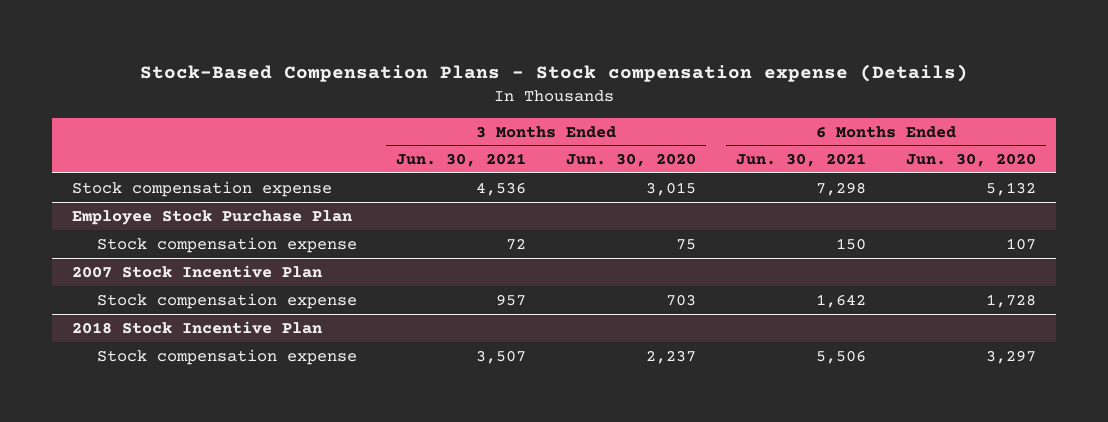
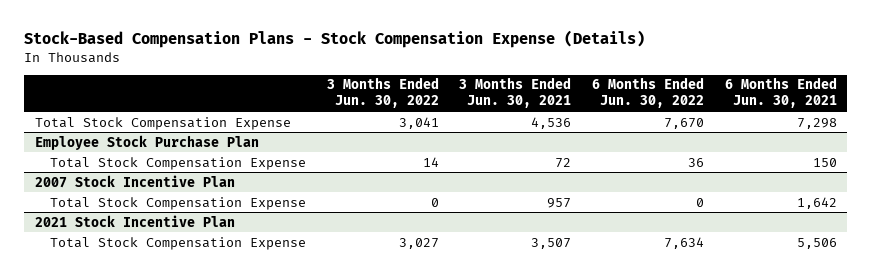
- Stock-Based Compensation Plans - Stock compensation expense (Details)
+ Stock-Based Compensation Plans - Stock Compensation Expense (Details)
- | 3 Months Ended Jun. 30, 2021 | 3 Months Ended Jun. 30, 2020 | 6 Months Ended Jun. 30, 2021 | 6 Months Ended Jun. 30, 2020
+ | 3 Months Ended Jun. 30, 2022 | 3 Months Ended Jun. 30, 2021 | 6 Months Ended Jun. 30, 2022 | 6 Months Ended Jun. 30, 2021
- Stock compensation expense | 4,536 | 3,015 | 7,298 | 5,132
+ Total Stock Compensation Expense | 3,041 | 4,536 | 7,670 | 7,298
@ Employee Stock Purchase Plan
- Stock compensation expense | 72 | 75 | 150 | 107
+ Total Stock Compensation Expense | 14 | 72 | 36 | 150
@ 2007 Stock Incentive Plan
- Stock compensation expense | 957 | 703 | 1,642 | 1,728
- 2018 Stock Incentive Plan
- Stock compensation expense | 3,507 | 2,237 | 5,506 | 3,297
@ 2007 Stock Incentive Plan
+ Total Stock Compensation Expense | 0 | 957 | 0 | 1,642
+ 2021 Stock Incentive Plan
+ Total Stock Compensation Expense | 3,027 | 3,507 | 7,634 | 5,506

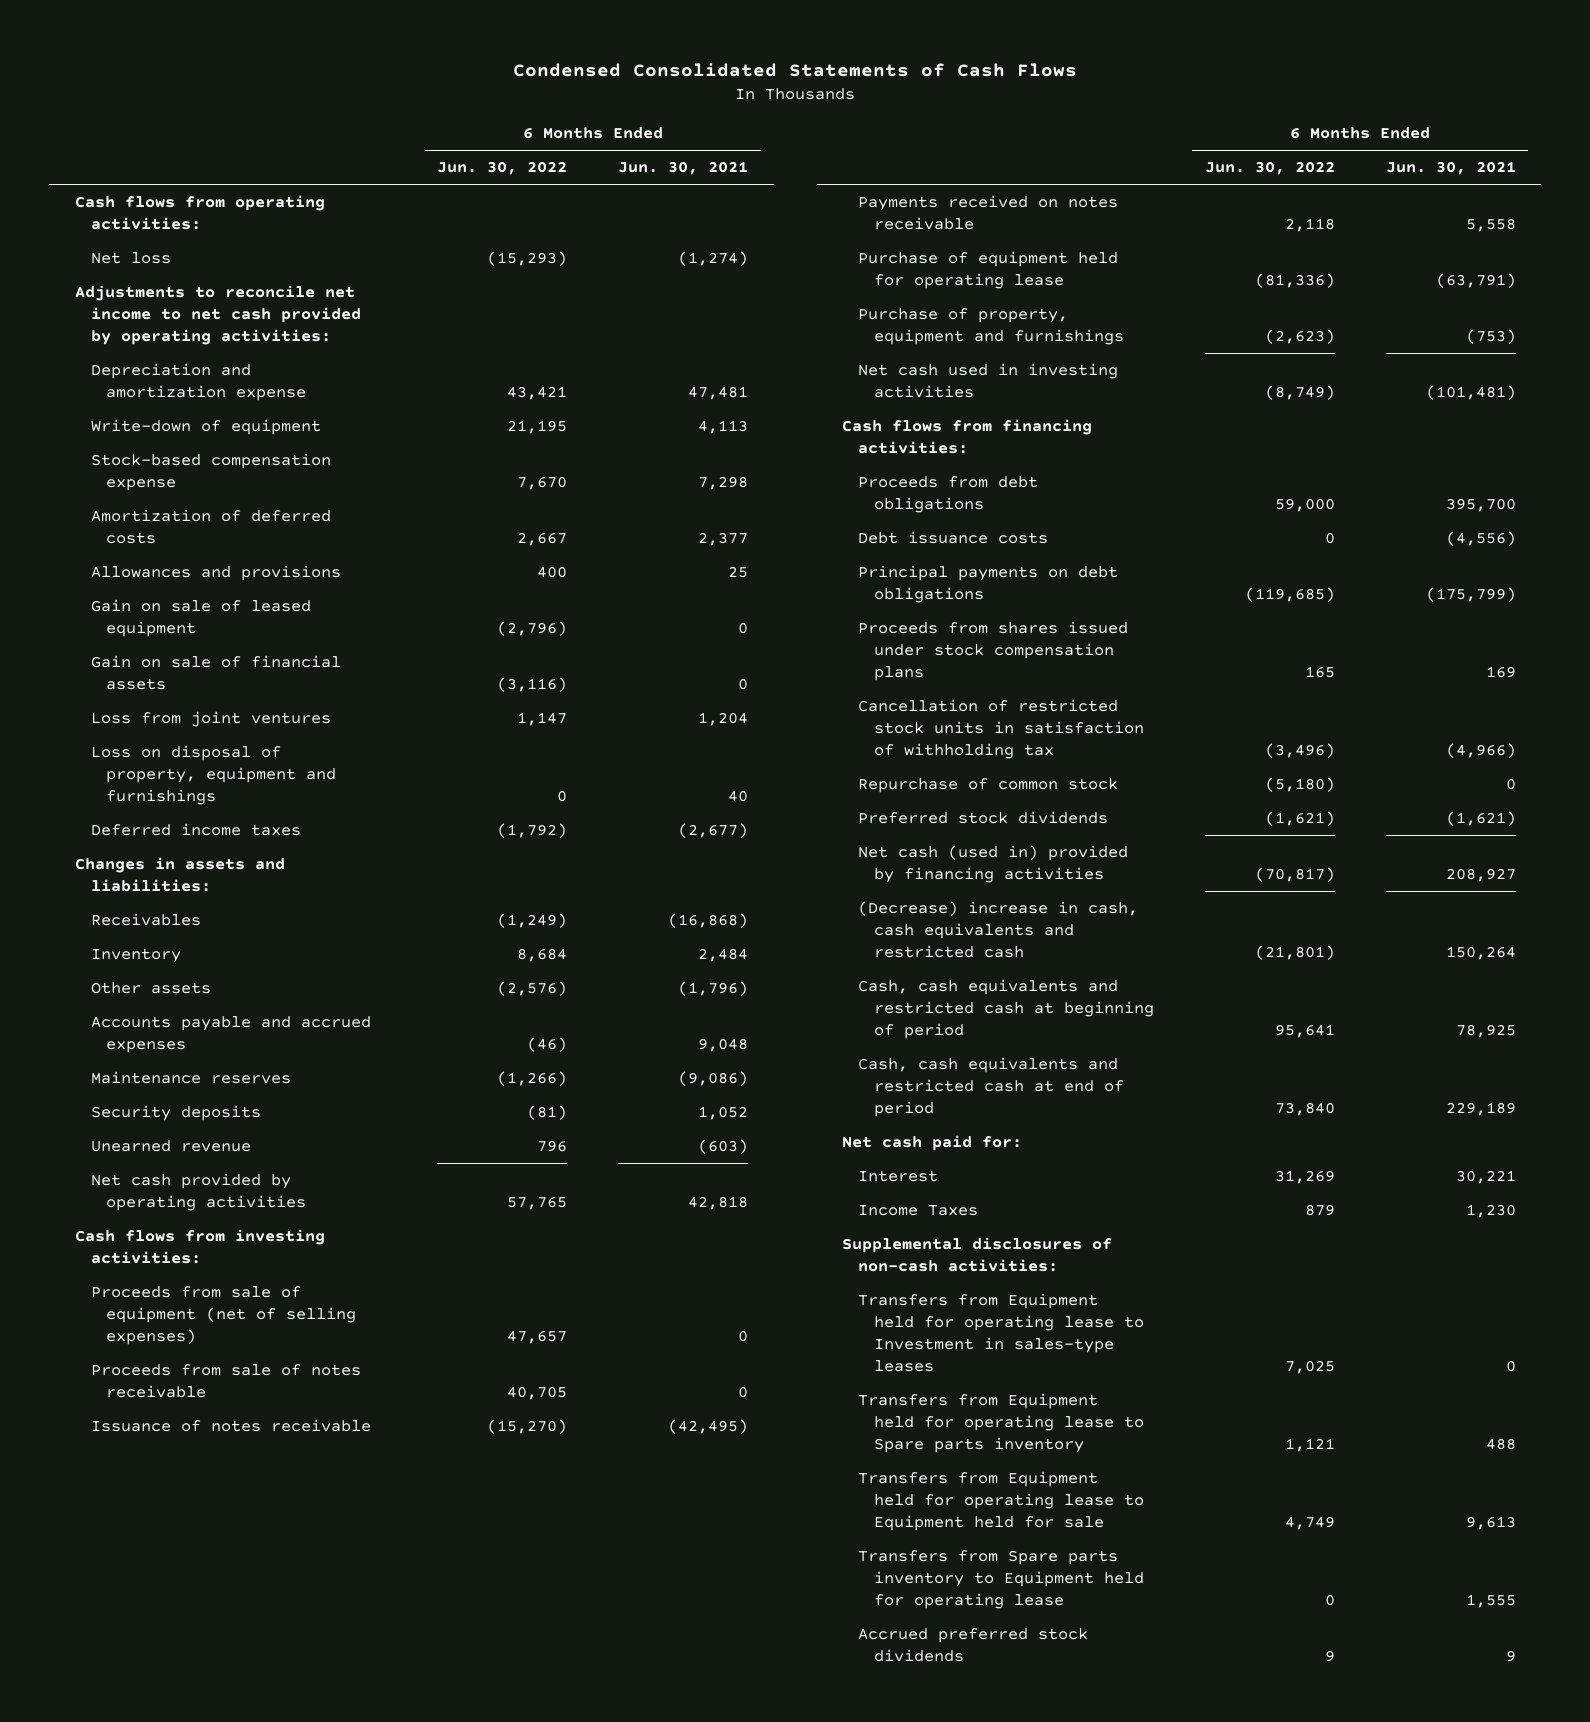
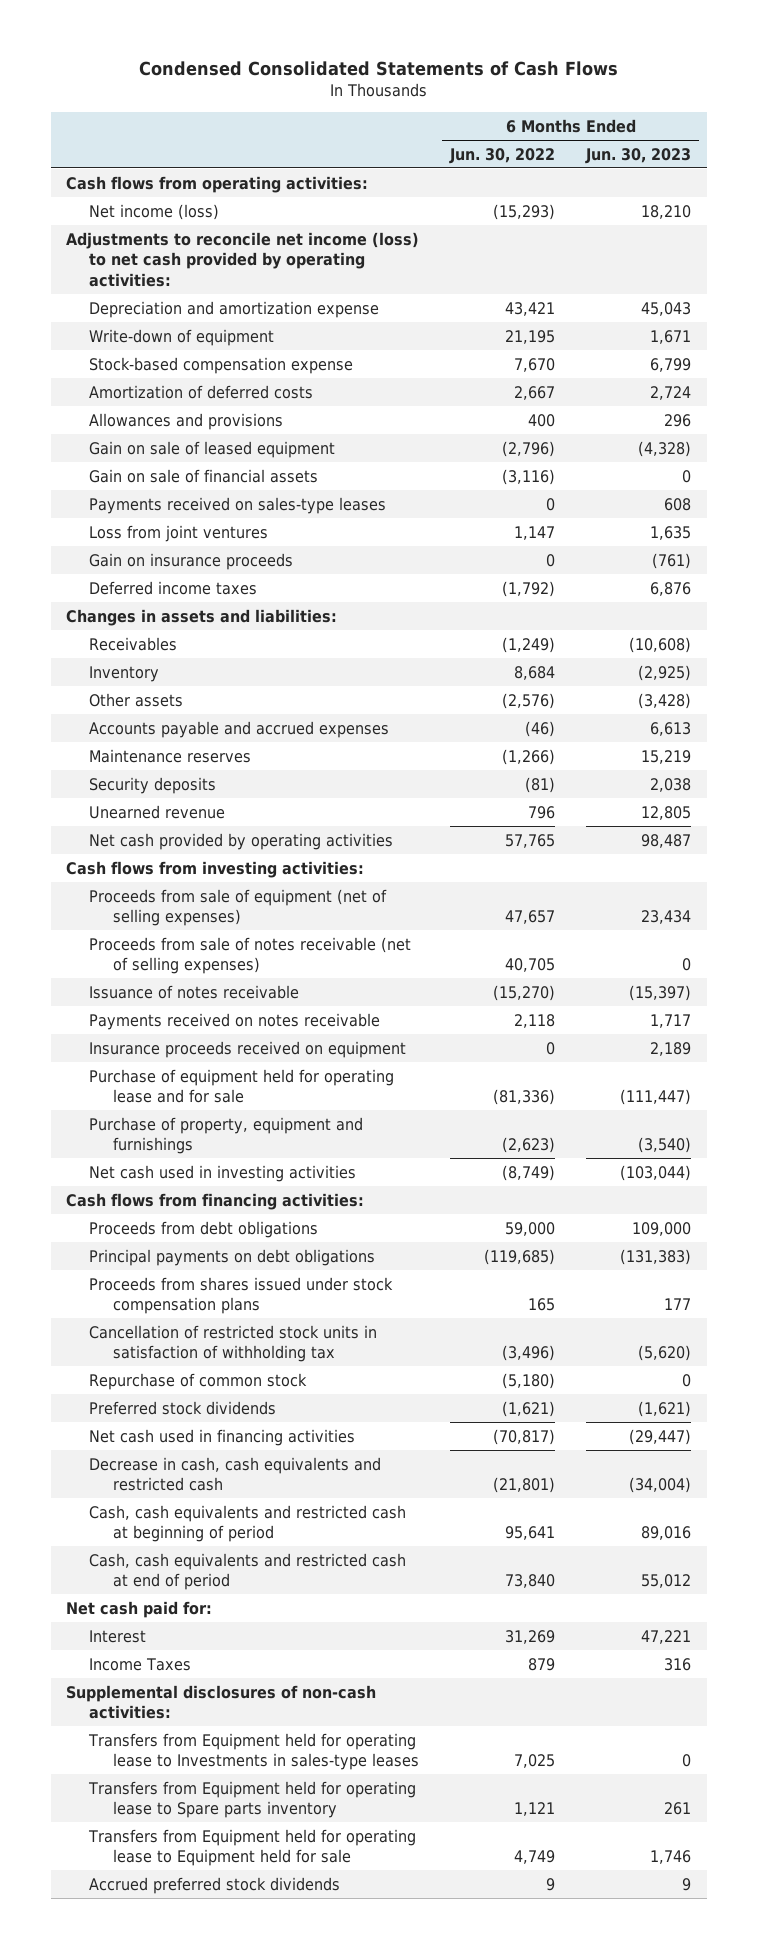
- | 6 Months Ended Jun. 30, 2022 | 6 Months Ended Jun. 30, 2021
+ | 6 Months Ended Jun. 30, 2022 | 6 Months Ended Jun. 30, 2023
- Net loss | (15,293) | (1,274)
- Adjustments to reconcile net income to net cash provided by operating activities:
+ Net income (loss) | (15,293) | 18,210
+ Adjustments to reconcile net income (loss) to net cash provided by operating activities:
+ Payments received on sales-type leases | 0 | 608
- Loss on disposal of property, equipment and furnishings | 0 | 40
+ Gain on insurance proceeds | 0 | (761)
- Proceeds from sale of notes receivable | 40,705 | 0
+ Proceeds from sale of notes receivable (net of selling expenses) | 40,705 | 0
- Purchase of equipment held for operating lease | (81,336) | (63,791)
+ Insurance proceeds received on equipment | 0 | 2,189
+ Purchase of equipment held for operating lease and for sale | (81,336) | (111,447)
- Debt issuance costs | 0 | (4,556)
- Net cash (used in) provided by financing activities | (70,817) | 208,927
- (Decrease) increase in cash, cash equivalents and restricted cash | (21,801) | 150,264
+ Net cash used in financing activities | (70,817) | (29,447)
+ Decrease in cash, cash equivalents and restricted cash | (21,801) | (34,004)
- Transfers from Equipment held for operating lease to Investment in sales-type leases | 7,025 | 0
+ Transfers from Equipment held for operating lease to Investments in sales-type leases | 7,025 | 0
- Transfers from Spare parts inventory to Equipment held for operating lease | 0 | 1,555

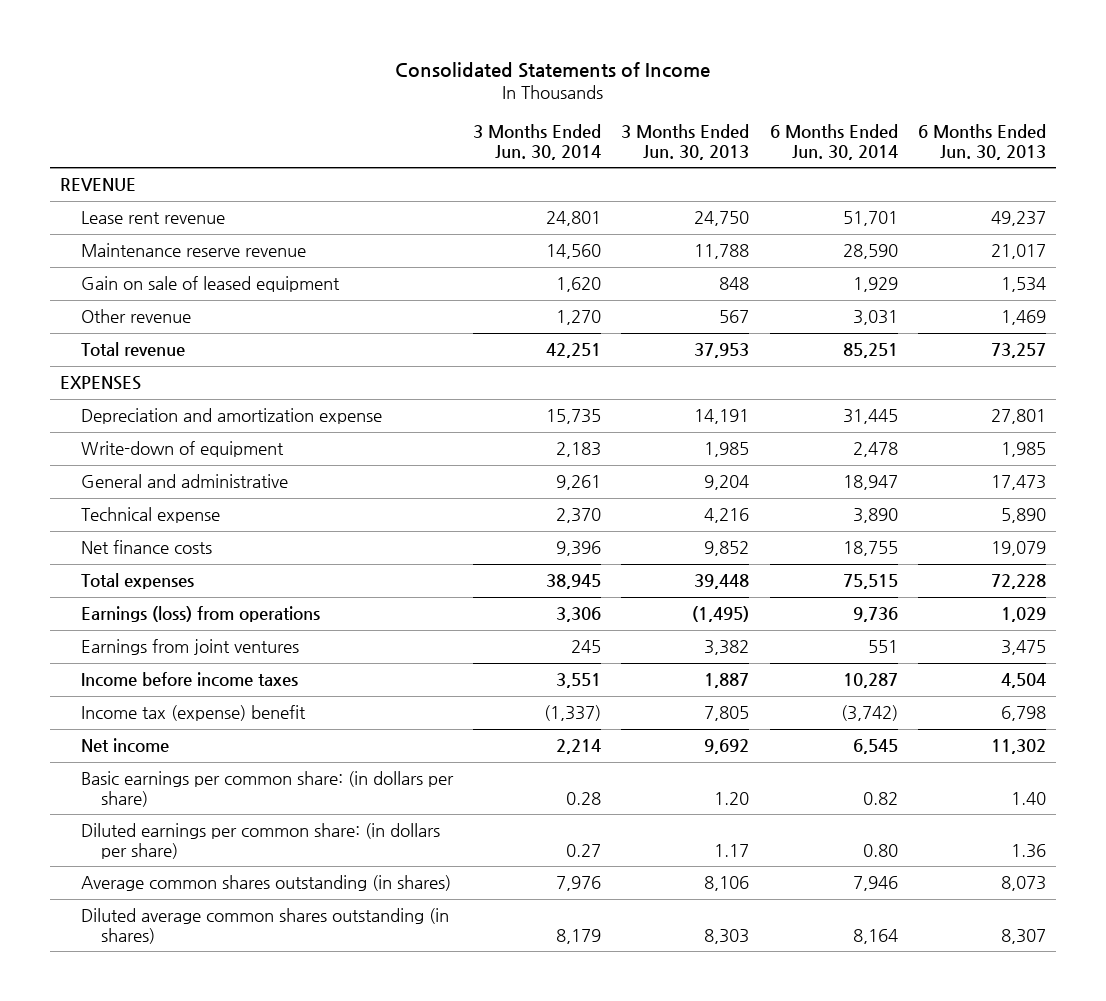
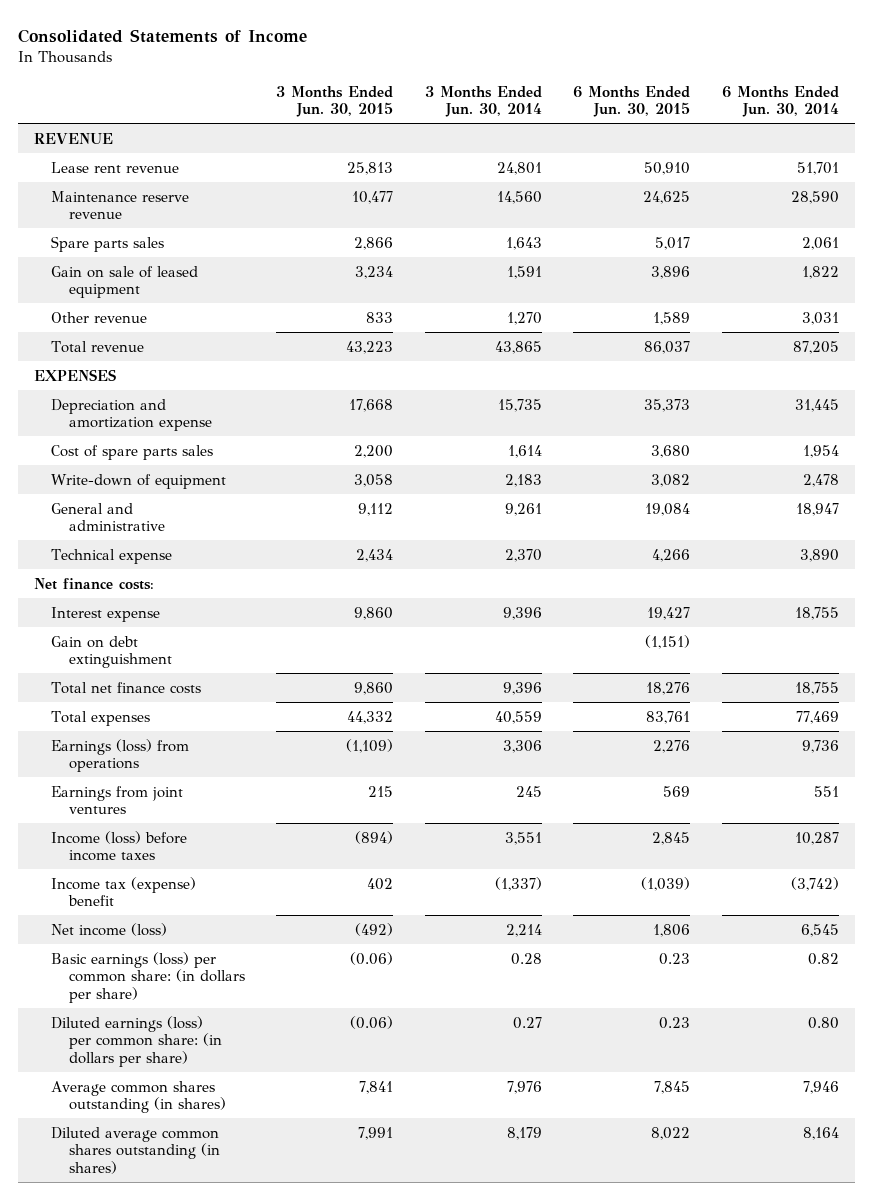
- | 3 Months Ended Jun. 30, 2014 | 3 Months Ended Jun. 30, 2013 | 6 Months Ended Jun. 30, 2014 | 6 Months Ended Jun. 30, 2013
+ | 3 Months Ended Jun. 30, 2015 | 3 Months Ended Jun. 30, 2014 | 6 Months Ended Jun. 30, 2015 | 6 Months Ended Jun. 30, 2014
- Gain on sale of leased equipment | 1,620 | 848 | 1,929 | 1,534
+ Spare parts sales | 2,866 | 1,643 | 5,017 | 2,061
+ Gain on sale of leased equipment | 3,234 | 1,591 | 3,896 | 1,822
- Total revenue | 42,251 | 37,953 | 85,251 | 73,257
+ Total revenue | 43,223 | 43,865 | 86,037 | 87,205
+ Cost of spare parts sales | 2,200 | 1,614 | 3,680 | 1,954
- Net finance costs | 9,396 | 9,852 | 18,755 | 19,079
- Total expenses | 38,945 | 39,448 | 75,515 | 72,228
+ Net finance costs:
+ Interest expense | 9,860 | 9,396 | 19,427 | 18,755
+ Gain on debt extinguishment | | | (1,151) |
+ Total net finance costs | 9,860 | 9,396 | 18,276 | 18,755
+ Total expenses | 44,332 | 40,559 | 83,761 | 77,469
- Income before income taxes | 3,551 | 1,887 | 10,287 | 4,504
+ Income (loss) before income taxes | (894) | 3,551 | 2,845 | 10,287
- Net income | 2,214 | 9,692 | 6,545 | 11,302
- Basic earnings per common share: (in dollars per share) | 0.28 | 1.20 | 0.82 | 1.40
- Diluted earnings per common share: (in dollars per share) | 0.27 | 1.17 | 0.80 | 1.36
+ Net income (loss) | (492) | 2,214 | 1,806 | 6,545
+ Basic earnings (loss) per common share: (in dollars per share) | (0.06) | 0.28 | 0.23 | 0.82
+ Diluted earnings (loss) per common share: (in dollars per share) | (0.06) | 0.27 | 0.23 | 0.80

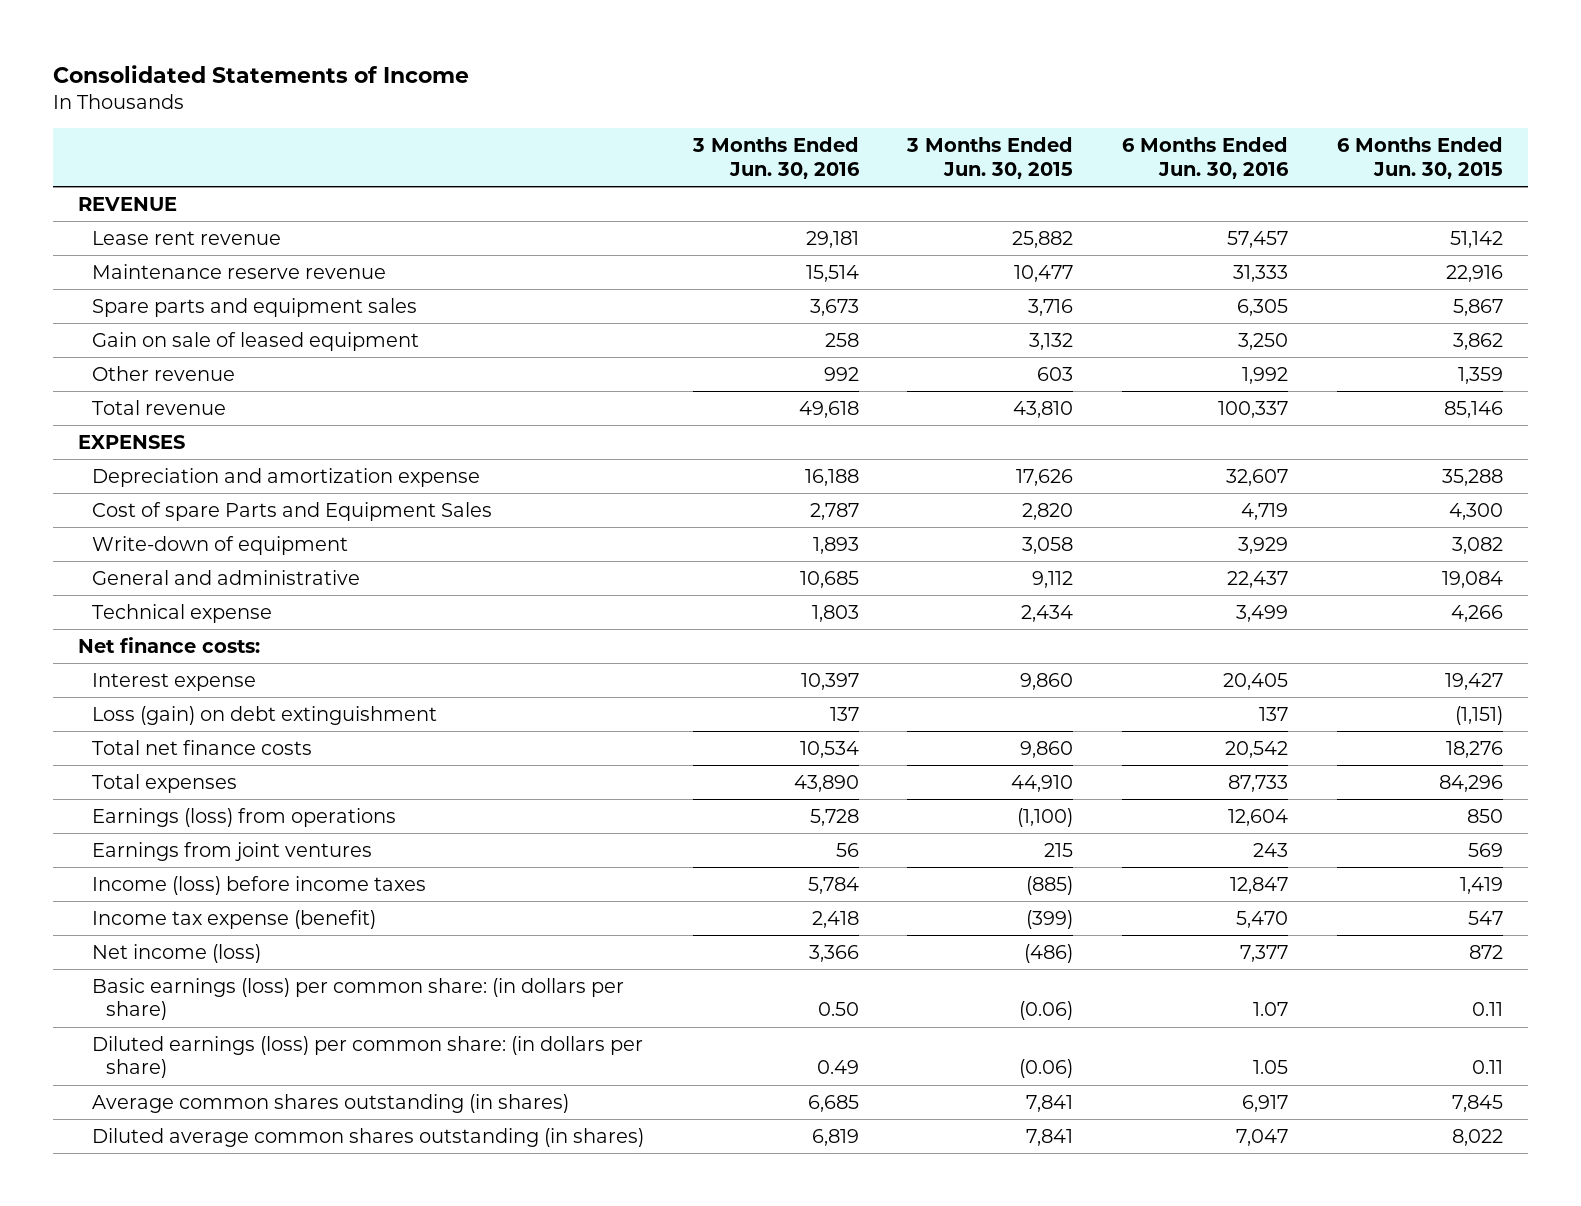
- | 3 Months Ended Jun. 30, 2015 | 3 Months Ended Jun. 30, 2014 | 6 Months Ended Jun. 30, 2015 | 6 Months Ended Jun. 30, 2014
+ | 3 Months Ended Jun. 30, 2016 | 3 Months Ended Jun. 30, 2015 | 6 Months Ended Jun. 30, 2016 | 6 Months Ended Jun. 30, 2015
- Lease rent revenue | 25,813 | 24,801 | 50,910 | 51,701
- Maintenance reserve revenue | 10,477 | 14,560 | 24,625 | 28,590
- Spare parts sales | 2,866 | 1,643 | 5,017 | 2,061
- Gain on sale of leased equipment | 3,234 | 1,591 | 3,896 | 1,822
- Other revenue | 833 | 1,270 | 1,589 | 3,031
- Total revenue | 43,223 | 43,865 | 86,037 | 87,205
+ Lease rent revenue | 29,181 | 25,882 | 57,457 | 51,142
+ Maintenance reserve revenue | 15,514 | 10,477 | 31,333 | 22,916
+ Spare parts and equipment sales | 3,673 | 3,716 | 6,305 | 5,867
+ Gain on sale of leased equipment | 258 | 3,132 | 3,250 | 3,862
+ Other revenue | 992 | 603 | 1,992 | 1,359
+ Total revenue | 49,618 | 43,810 | 100,337 | 85,146
- Depreciation and amortization expense | 17,668 | 15,735 | 35,373 | 31,445
- Cost of spare parts sales | 2,200 | 1,614 | 3,680 | 1,954
+ Depreciation and amortization expense | 16,188 | 17,626 | 32,607 | 35,288
+ Cost of spare Parts and Equipment Sales | 2,787 | 2,820 | 4,719 | 4,300
- Gain on debt extinguishment | | | (1,151) |
+ Loss (gain) on debt extinguishment | 137 | | 137 | (1,151)
- Total expenses | 44,332 | 40,559 | 83,761 | 77,469
- Earnings (loss) from operations | (1,109) | 3,306 | 2,276 | 9,736
+ Total expenses | 43,890 | 44,910 | 87,733 | 84,296
+ Earnings (loss) from operations | 5,728 | (1,100) | 12,604 | 850
- Income (loss) before income taxes | (894) | 3,551 | 2,845 | 10,287
- Income tax (expense) benefit | 402 | (1,337) | (1,039) | (3,742)
- Net income (loss) | (492) | 2,214 | 1,806 | 6,545
- Basic earnings (loss) per common share: (in dollars per share) | (0.06) | 0.28 | 0.23 | 0.82
- Diluted earnings (loss) per common share: (in dollars per share) | (0.06) | 0.27 | 0.23 | 0.80
+ Income (loss) before income taxes | 5,784 | (885) | 12,847 | 1,419
+ Income tax expense (benefit) | 2,418 | (399) | 5,470 | 547
+ Net income (loss) | 3,366 | (486) | 7,377 | 872
+ Basic earnings (loss) per common share: (in dollars per share) | 0.50 | (0.06) | 1.07 | 0.11
+ Diluted earnings (loss) per common share: (in dollars per share) | 0.49 | (0.06) | 1.05 | 0.11
- Diluted average common shares outstanding (in shares) | 7,991 | 8,179 | 8,022 | 8,164
+ Diluted average common shares outstanding (in shares) | 6,819 | 7,841 | 7,047 | 8,022

